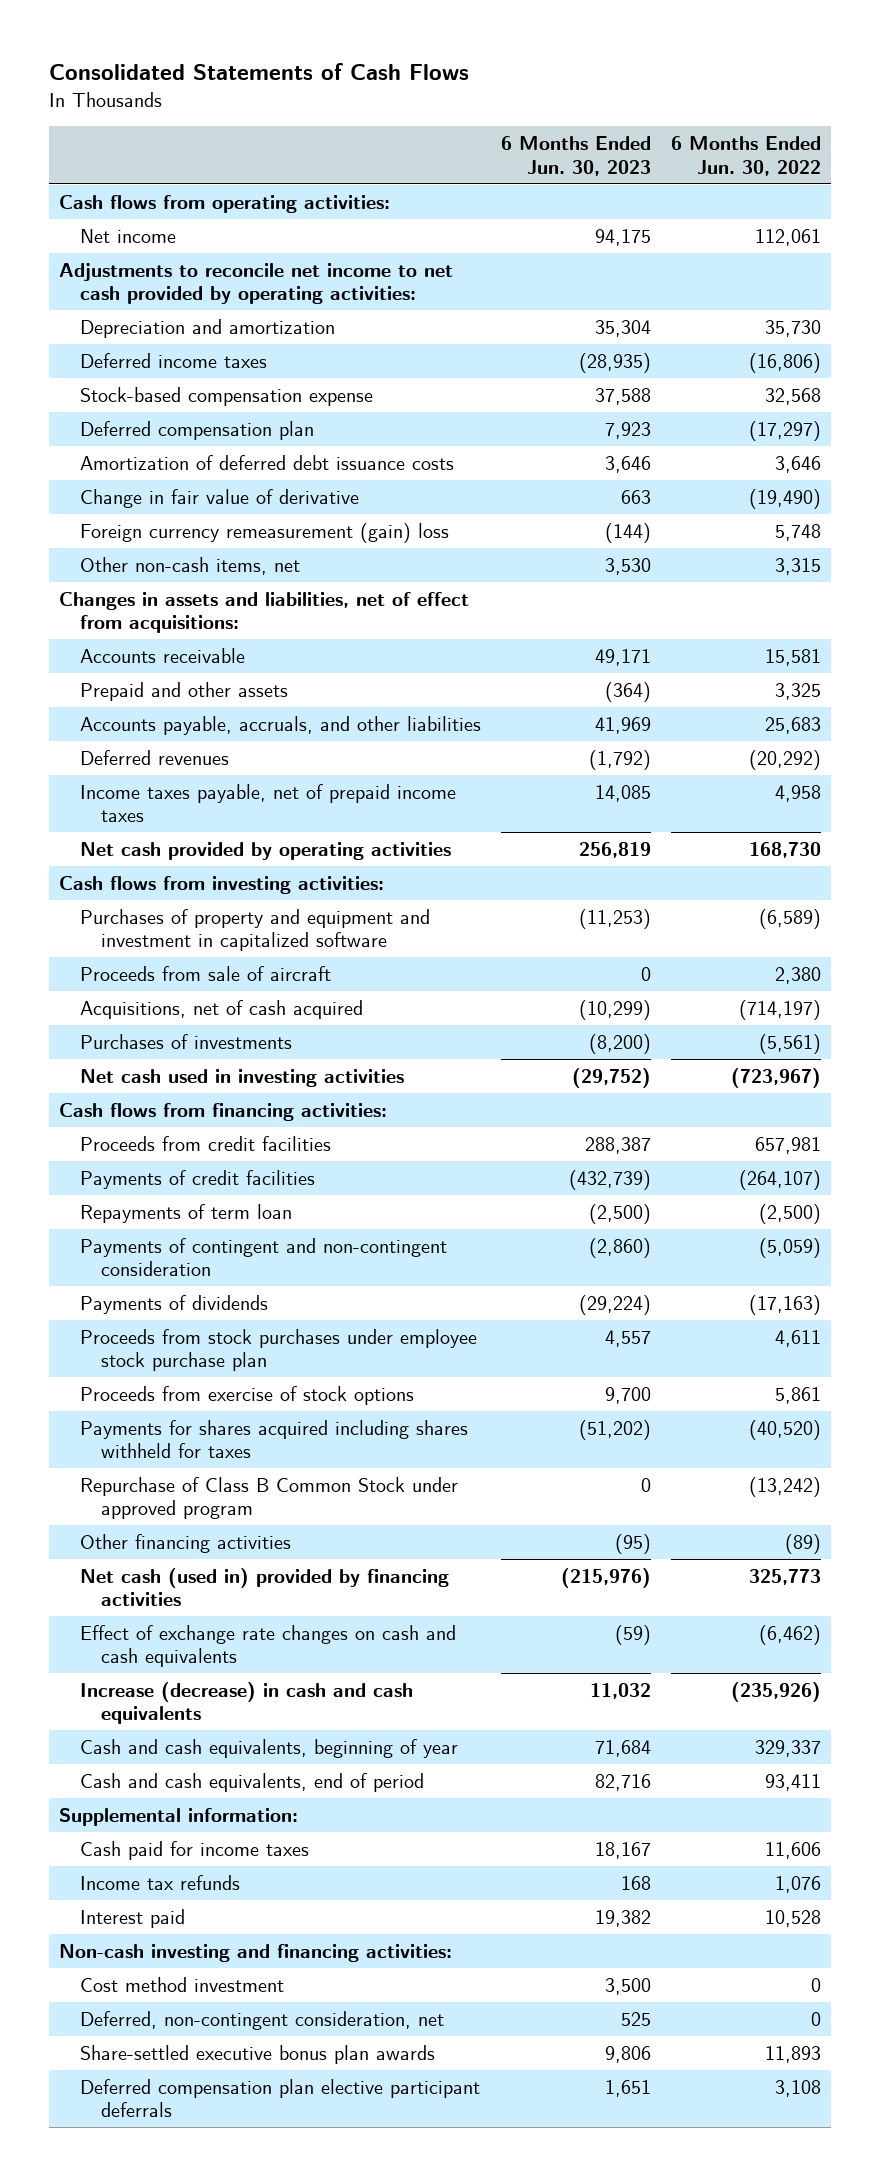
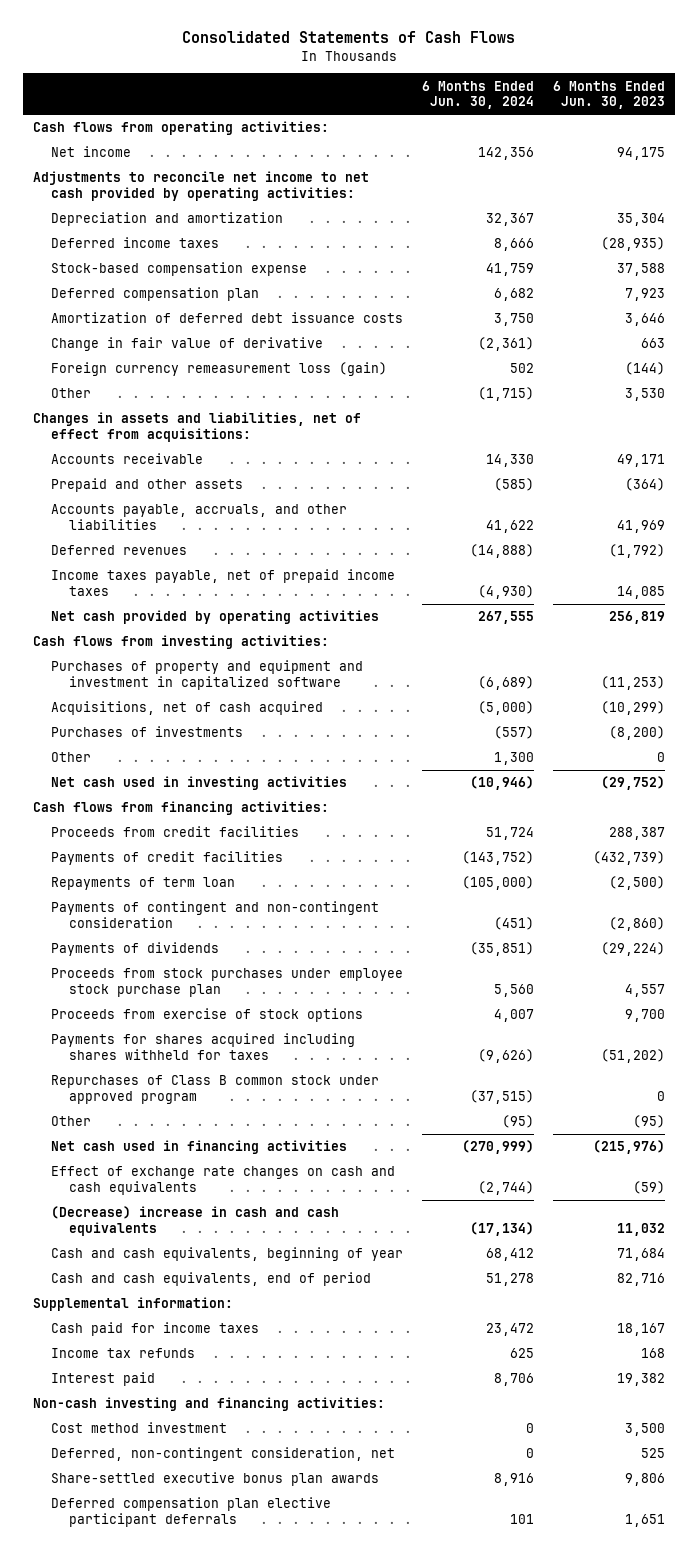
- | 6 Months Ended Jun. 30, 2023 | 6 Months Ended Jun. 30, 2022
+ | 6 Months Ended Jun. 30, 2024 | 6 Months Ended Jun. 30, 2023
- Foreign currency remeasurement (gain) loss | (144) | 5,748
- Other non-cash items, net | 3,530 | 3,315
+ Foreign currency remeasurement loss (gain) | 502 | (144)
+ Other | (1,715) | 3,530
- Proceeds from sale of aircraft | 0 | 2,380
+ Other | 1,300 | 0
- Repurchase of Class B Common Stock under approved program | 0 | (13,242)
- Other financing activities | (95) | (89)
- Net cash (used in) provided by financing activities | (215,976) | 325,773
+ Repurchases of Class B common stock under approved program | (37,515) | 0
+ Other | (95) | (95)
+ Net cash used in financing activities | (270,999) | (215,976)
- Increase (decrease) in cash and cash equivalents | 11,032 | (235,926)
+ (Decrease) increase in cash and cash equivalents | (17,134) | 11,032

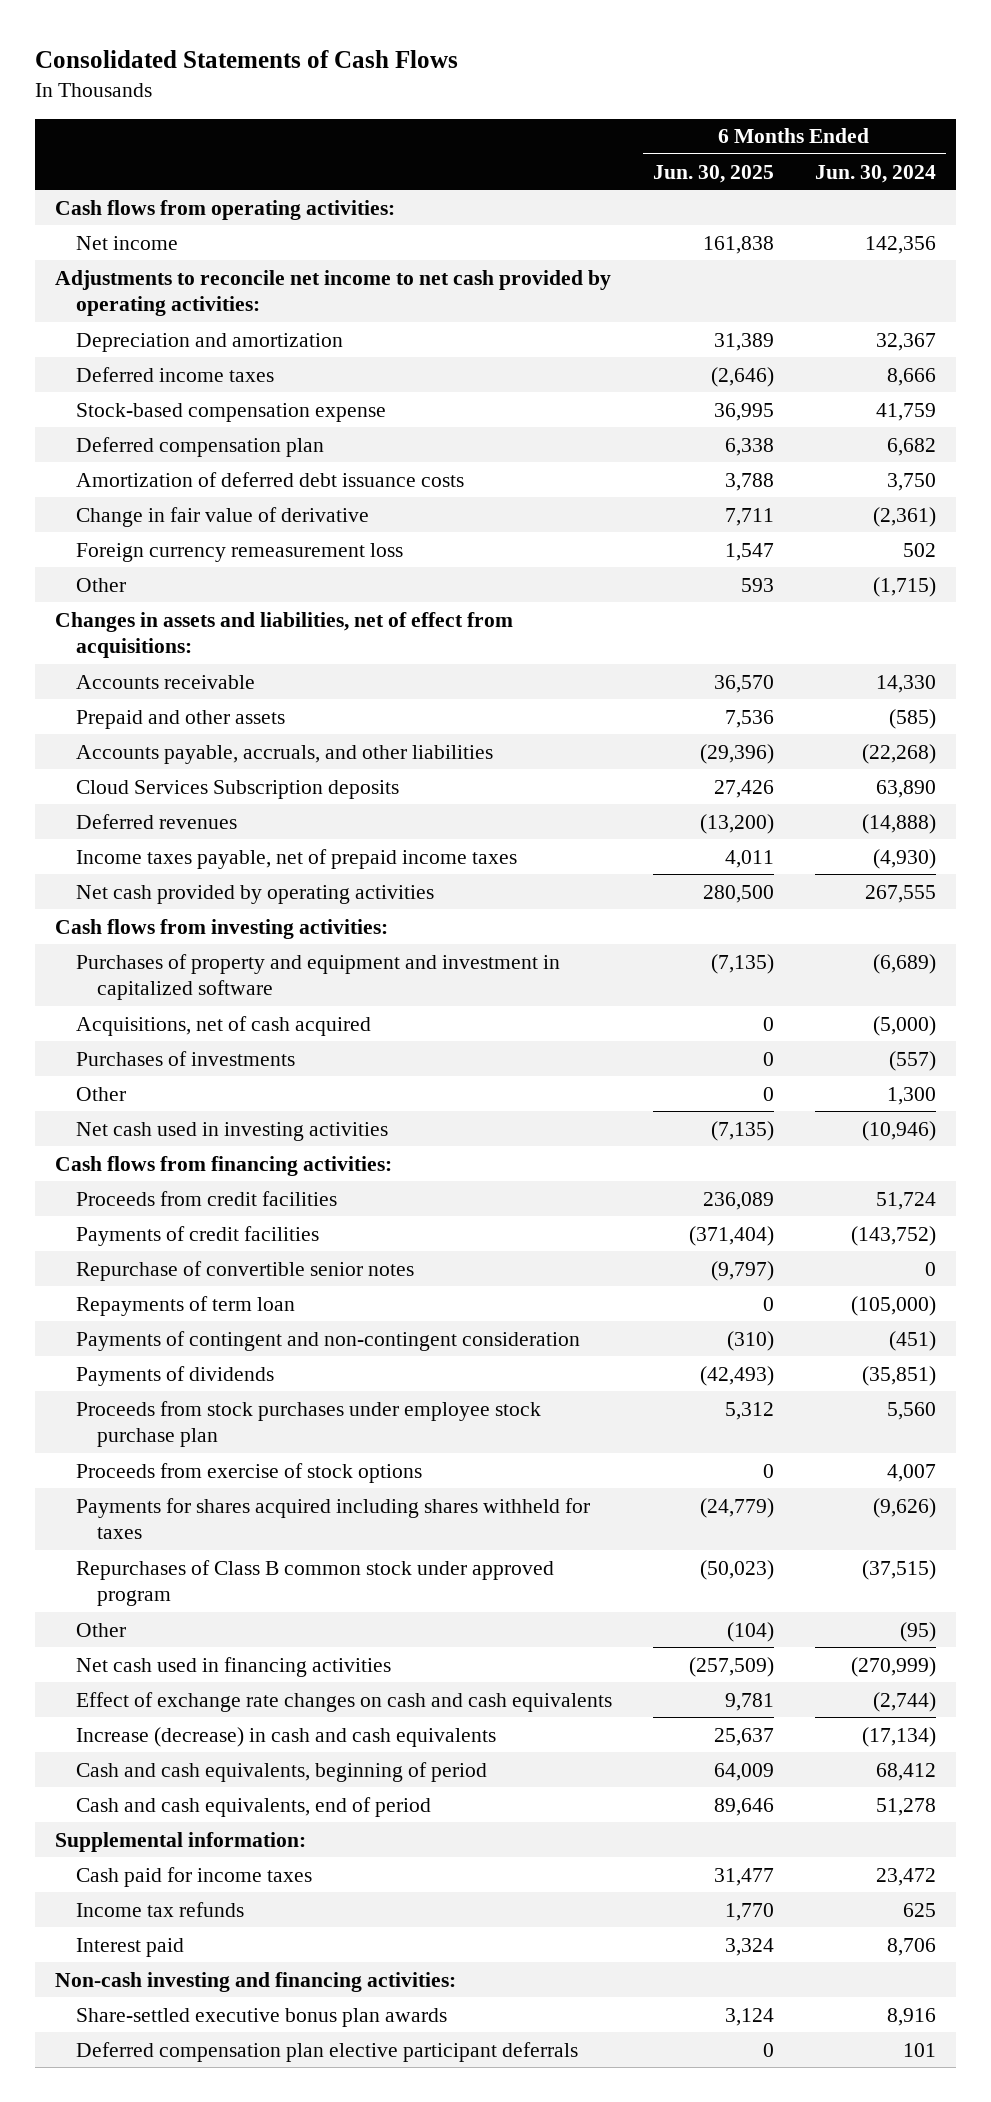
- | 6 Months Ended Jun. 30, 2024 | 6 Months Ended Jun. 30, 2023
+ | 6 Months Ended Jun. 30, 2025 | 6 Months Ended Jun. 30, 2024
- Foreign currency remeasurement loss (gain) | 502 | (144)
+ Foreign currency remeasurement loss | 1,547 | 502
- Accounts payable, accruals, and other liabilities | 41,622 | 41,969
+ Accounts payable, accruals, and other liabilities | (29,396) | (22,268)
+ Cloud Services Subscription deposits | 27,426 | 63,890
+ Repurchase of convertible senior notes | (9,797) | 0
- (Decrease) increase in cash and cash equivalents | (17,134) | 11,032
- Cash and cash equivalents, beginning of year | 68,412 | 71,684
+ Increase (decrease) in cash and cash equivalents | 25,637 | (17,134)
+ Cash and cash equivalents, beginning of period | 64,009 | 68,412
- Cost method investment | 0 | 3,500
- Deferred, non-contingent consideration, net | 0 | 525

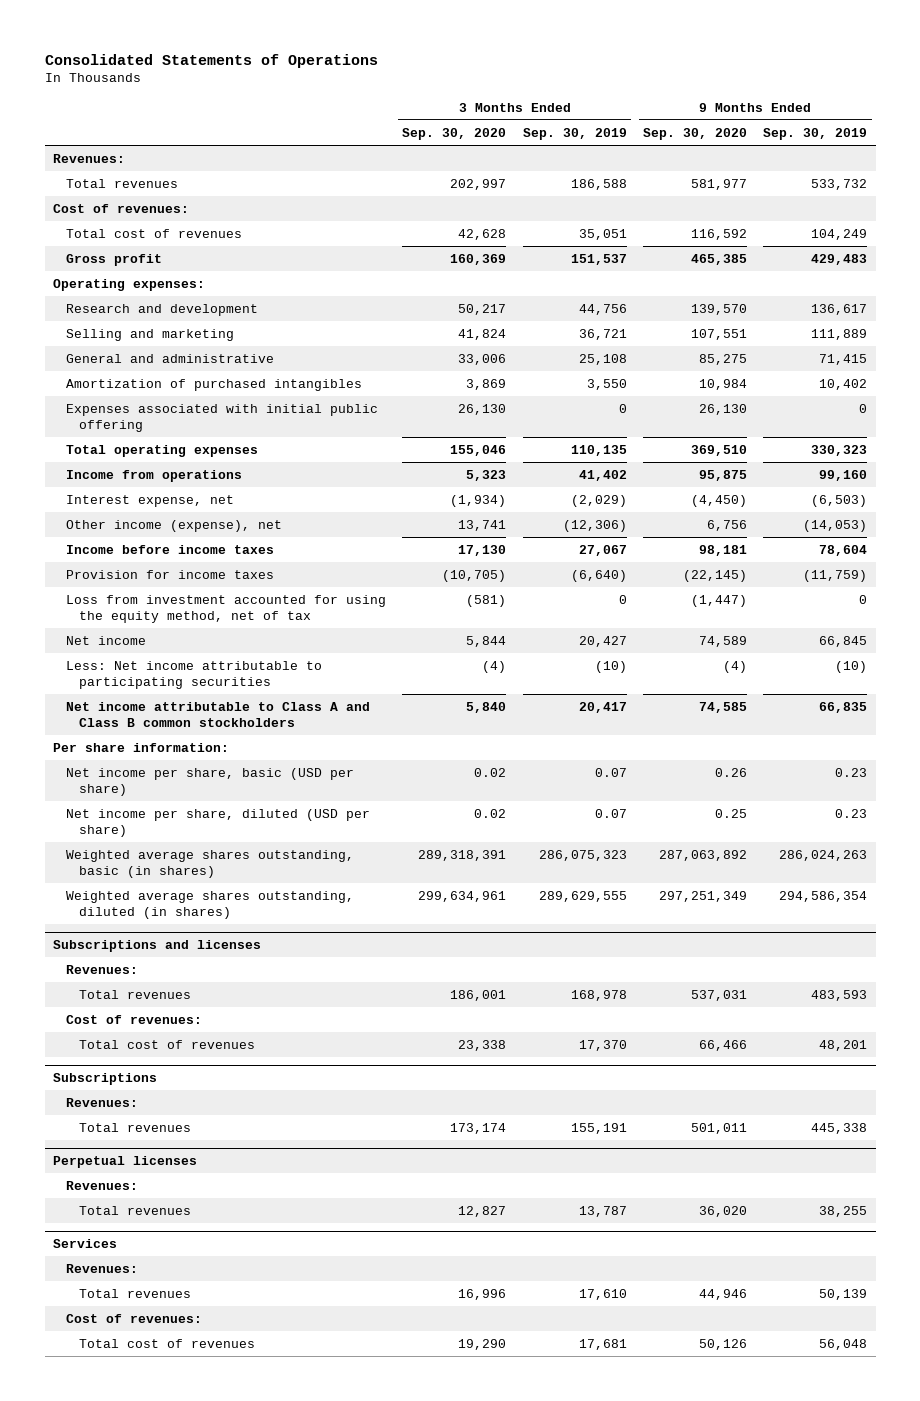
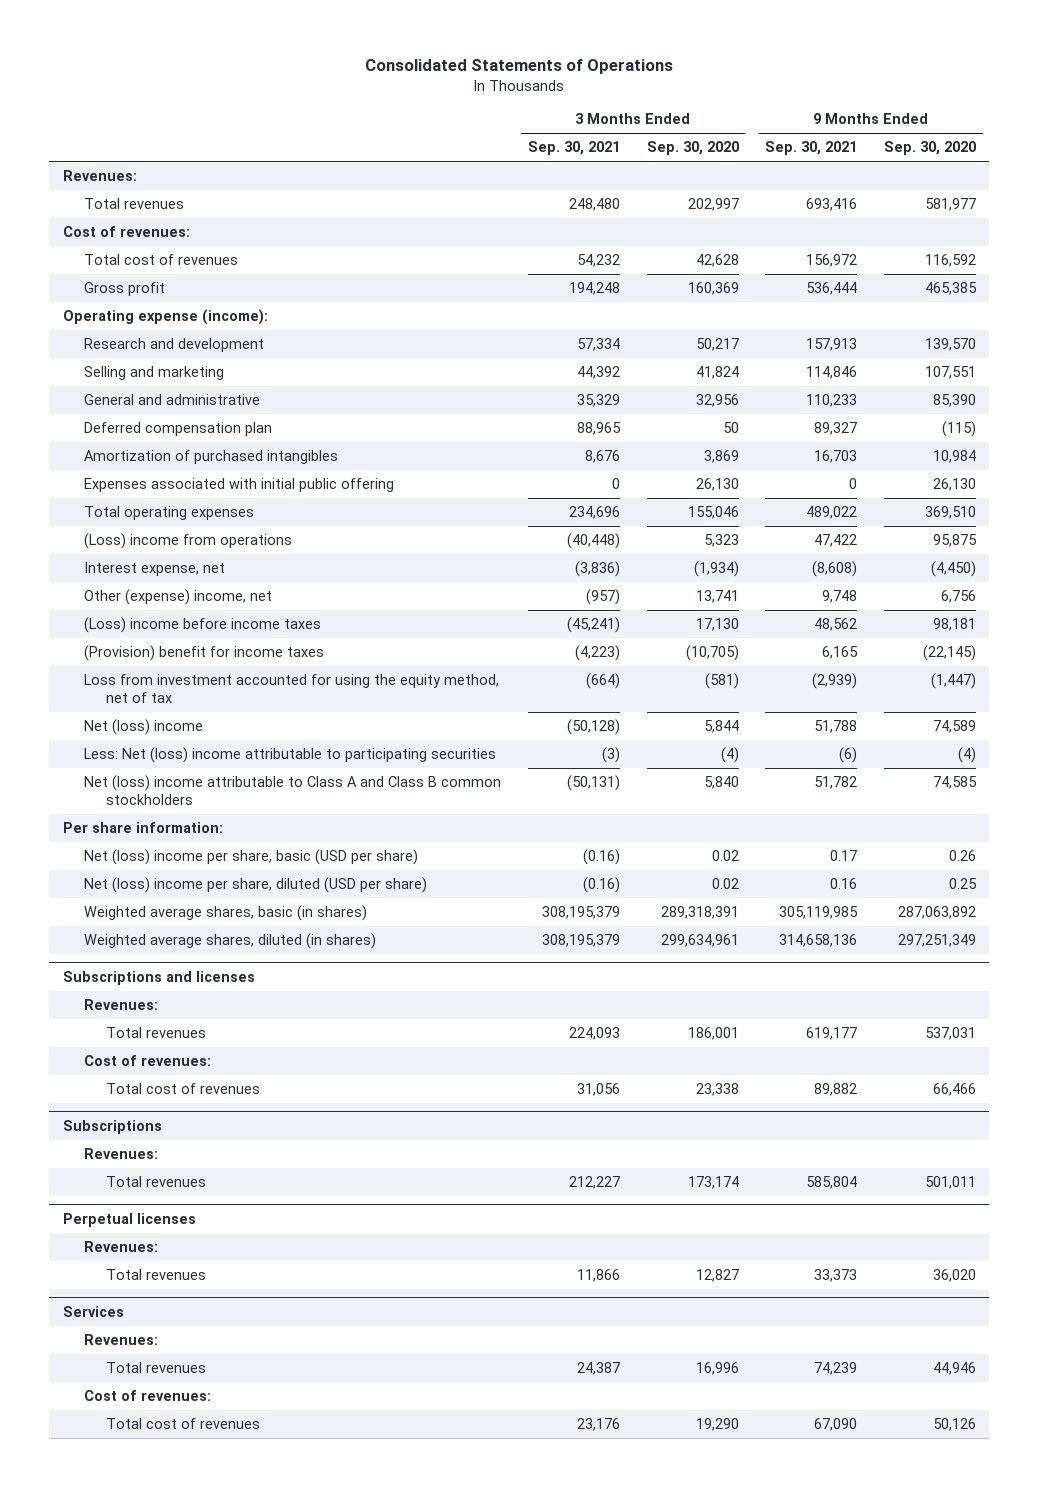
- | 3 Months Ended Sep. 30, 2020 | 3 Months Ended Sep. 30, 2019 | 9 Months Ended Sep. 30, 2020 | 9 Months Ended Sep. 30, 2019
+ | 3 Months Ended Sep. 30, 2021 | 3 Months Ended Sep. 30, 2020 | 9 Months Ended Sep. 30, 2021 | 9 Months Ended Sep. 30, 2020
- Operating expenses:
+ Operating expense (income):
- General and administrative | 33,006 | 25,108 | 85,275 | 71,415
+ General and administrative | 35,329 | 32,956 | 110,233 | 85,390
+ Deferred compensation plan | 88,965 | 50 | 89,327 | (115)
- Income from operations | 5,323 | 41,402 | 95,875 | 99,160
+ (Loss) income from operations | (40,448) | 5,323 | 47,422 | 95,875
- Other income (expense), net | 13,741 | (12,306) | 6,756 | (14,053)
- Income before income taxes | 17,130 | 27,067 | 98,181 | 78,604
- Provision for income taxes | (10,705) | (6,640) | (22,145) | (11,759)
+ Other (expense) income, net | (957) | 13,741 | 9,748 | 6,756
+ (Loss) income before income taxes | (45,241) | 17,130 | 48,562 | 98,181
+ (Provision) benefit for income taxes | (4,223) | (10,705) | 6,165 | (22,145)
- Net income | 5,844 | 20,427 | 74,589 | 66,845
- Less: Net income attributable to participating securities | (4) | (10) | (4) | (10)
- Net income attributable to Class A and Class B common stockholders | 5,840 | 20,417 | 74,585 | 66,835
+ Net (loss) income | (50,128) | 5,844 | 51,788 | 74,589
+ Less: Net (loss) income attributable to participating securities | (3) | (4) | (6) | (4)
+ Net (loss) income attributable to Class A and Class B common stockholders | (50,131) | 5,840 | 51,782 | 74,585
- Net income per share, basic (USD per share) | 0.02 | 0.07 | 0.26 | 0.23
- Net income per share, diluted (USD per share) | 0.02 | 0.07 | 0.25 | 0.23
- Weighted average shares outstanding, basic (in shares) | 289,318,391 | 286,075,323 | 287,063,892 | 286,024,263
- Weighted average shares outstanding, diluted (in shares) | 299,634,961 | 289,629,555 | 297,251,349 | 294,586,354
+ Net (loss) income per share, basic (USD per share) | (0.16) | 0.02 | 0.17 | 0.26
+ Net (loss) income per share, diluted (USD per share) | (0.16) | 0.02 | 0.16 | 0.25
+ Weighted average shares, basic (in shares) | 308,195,379 | 289,318,391 | 305,119,985 | 287,063,892
+ Weighted average shares, diluted (in shares) | 308,195,379 | 299,634,961 | 314,658,136 | 297,251,349

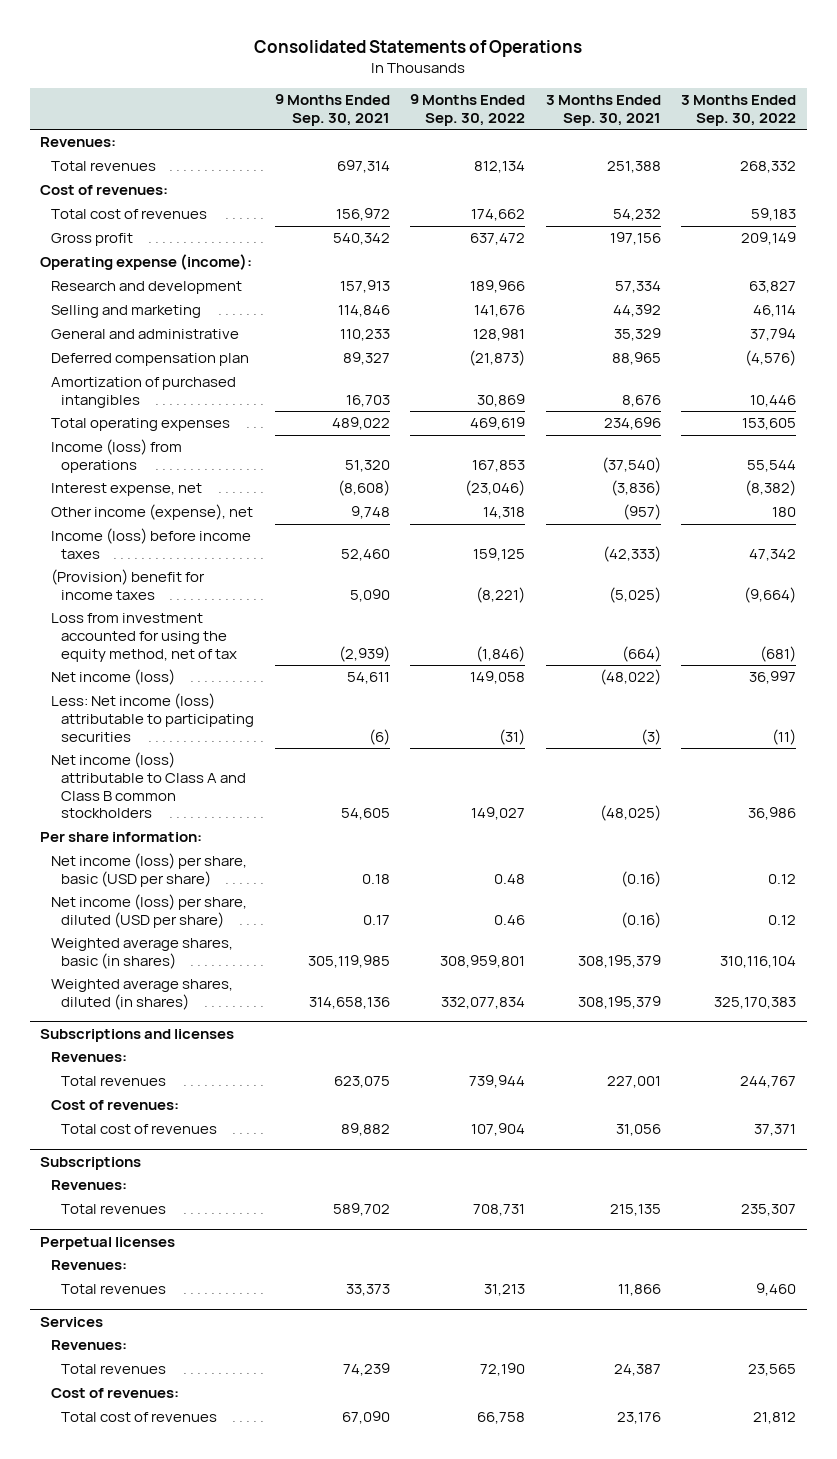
- | 3 Months Ended Sep. 30, 2021 | 3 Months Ended Sep. 30, 2020 | 9 Months Ended Sep. 30, 2021 | 9 Months Ended Sep. 30, 2020
+ | 9 Months Ended Sep. 30, 2021 | 9 Months Ended Sep. 30, 2022 | 3 Months Ended Sep. 30, 2021 | 3 Months Ended Sep. 30, 2022
- Total revenues | 248,480 | 202,997 | 693,416 | 581,977
+ Total revenues | 697,314 | 812,134 | 251,388 | 268,332
- Gross profit | 194,248 | 160,369 | 536,444 | 465,385
+ Gross profit | 540,342 | 637,472 | 197,156 | 209,149
- Expenses associated with initial public offering | 0 | 26,130 | 0 | 26,130
- (Loss) income from operations | (40,448) | 5,323 | 47,422 | 95,875
+ Income (loss) from operations | 51,320 | 167,853 | (37,540) | 55,544
- Other (expense) income, net | (957) | 13,741 | 9,748 | 6,756
- (Loss) income before income taxes | (45,241) | 17,130 | 48,562 | 98,181
- (Provision) benefit for income taxes | (4,223) | (10,705) | 6,165 | (22,145)
+ Other income (expense), net | 9,748 | 14,318 | (957) | 180
+ Income (loss) before income taxes | 52,460 | 159,125 | (42,333) | 47,342
+ (Provision) benefit for income taxes | 5,090 | (8,221) | (5,025) | (9,664)
- Net (loss) income | (50,128) | 5,844 | 51,788 | 74,589
- Less: Net (loss) income attributable to participating securities | (3) | (4) | (6) | (4)
- Net (loss) income attributable to Class A and Class B common stockholders | (50,131) | 5,840 | 51,782 | 74,585
+ Net income (loss) | 54,611 | 149,058 | (48,022) | 36,997
+ Less: Net income (loss) attributable to participating securities | (6) | (31) | (3) | (11)
+ Net income (loss) attributable to Class A and Class B common stockholders | 54,605 | 149,027 | (48,025) | 36,986
- Net (loss) income per share, basic (USD per share) | (0.16) | 0.02 | 0.17 | 0.26
- Net (loss) income per share, diluted (USD per share) | (0.16) | 0.02 | 0.16 | 0.25
+ Net income (loss) per share, basic (USD per share) | 0.18 | 0.48 | (0.16) | 0.12
+ Net income (loss) per share, diluted (USD per share) | 0.17 | 0.46 | (0.16) | 0.12
@ Subscriptions and licenses
- Total revenues | 224,093 | 186,001 | 619,177 | 537,031
+ Total revenues | 623,075 | 739,944 | 227,001 | 244,767
@ Subscriptions
- Total revenues | 212,227 | 173,174 | 585,804 | 501,011
+ Total revenues | 589,702 | 708,731 | 215,135 | 235,307

